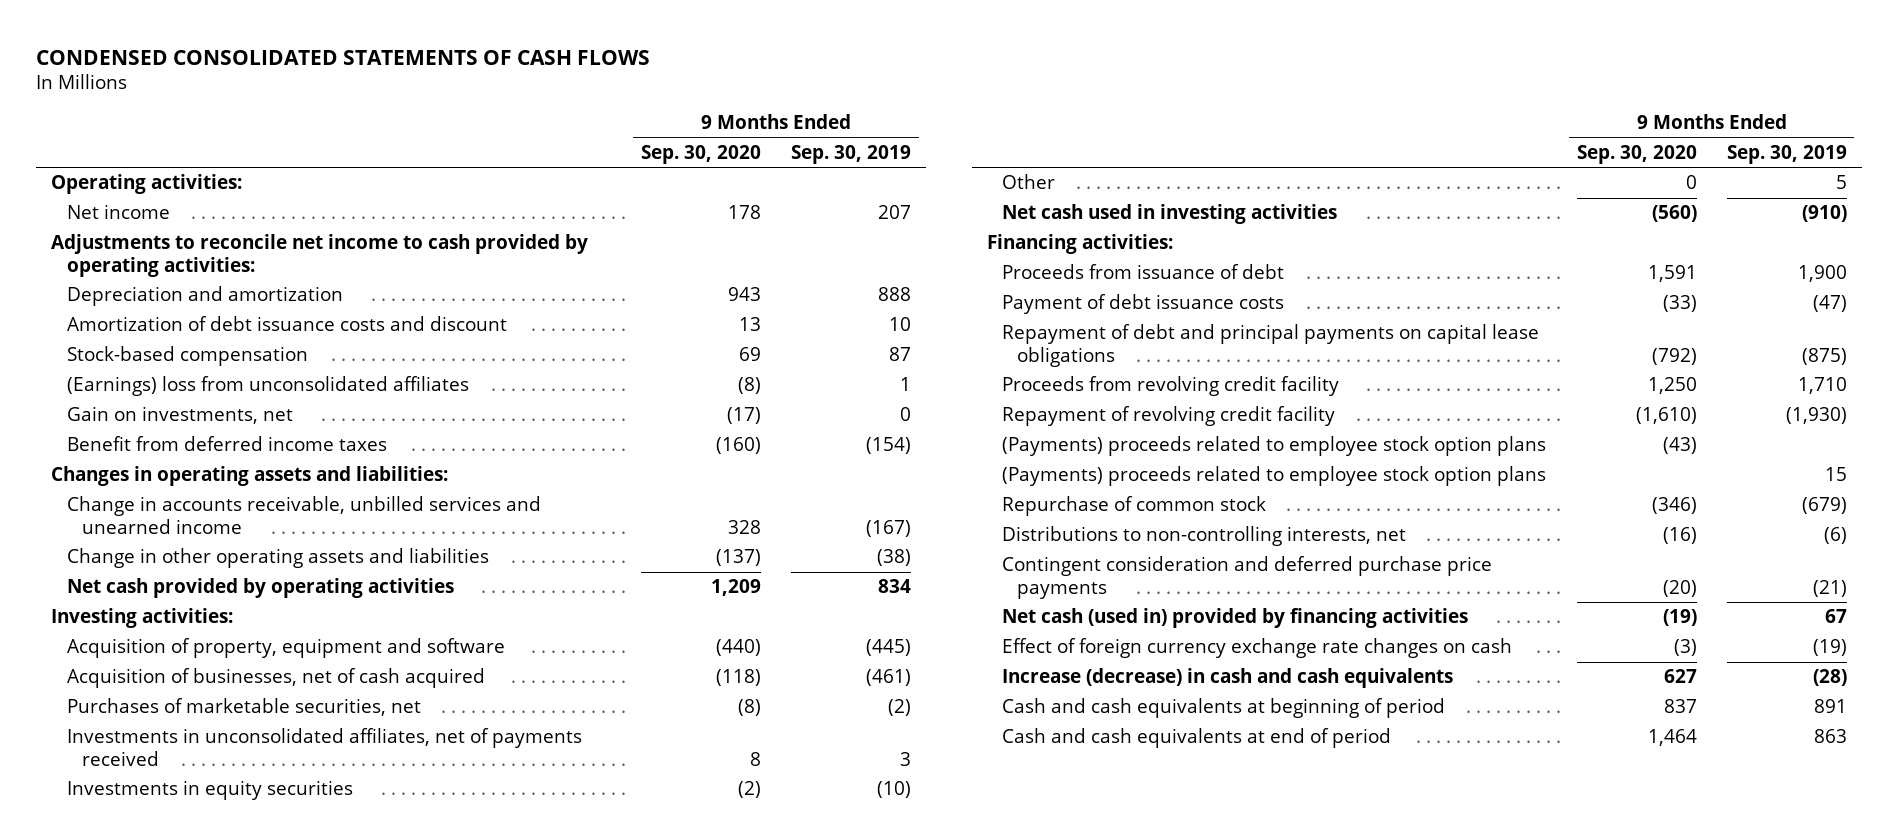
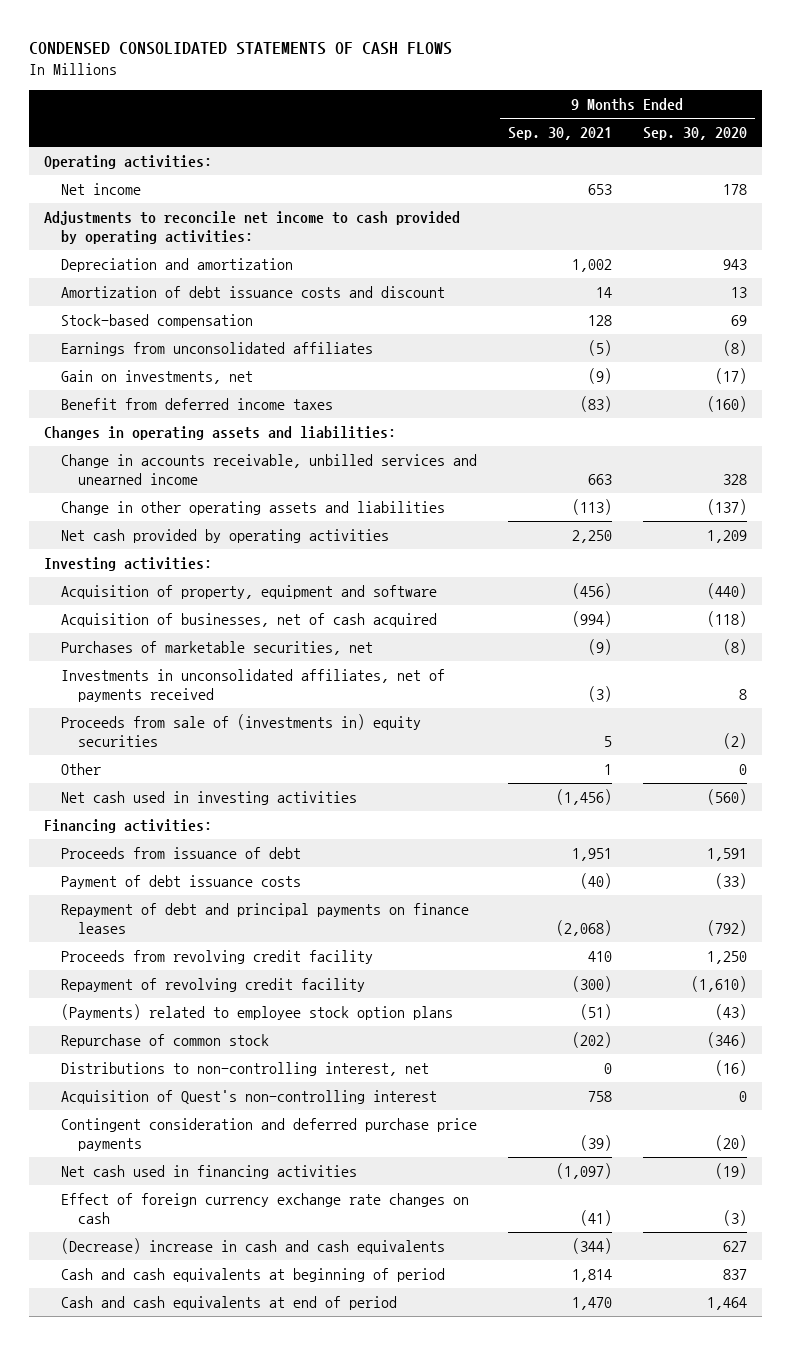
- | 9 Months Ended Sep. 30, 2020 | 9 Months Ended Sep. 30, 2019
+ | 9 Months Ended Sep. 30, 2021 | 9 Months Ended Sep. 30, 2020
- (Earnings) loss from unconsolidated affiliates | (8) | 1
+ Earnings from unconsolidated affiliates | (5) | (8)
- Investments in equity securities | (2) | (10)
+ Proceeds from sale of (investments in) equity securities | 5 | (2)
- Repayment of debt and principal payments on capital lease obligations | (792) | (875)
+ Repayment of debt and principal payments on finance leases | (2,068) | (792)
- (Payments) proceeds related to employee stock option plans | (43) |
- (Payments) proceeds related to employee stock option plans | | 15
+ (Payments) related to employee stock option plans | (51) | (43)
- Distributions to non-controlling interests, net | (16) | (6)
+ Distributions to non-controlling interest, net | 0 | (16)
+ Acquisition of Quest's non-controlling interest | 758 | 0
- Net cash (used in) provided by financing activities | (19) | 67
+ Net cash used in financing activities | (1,097) | (19)
- Increase (decrease) in cash and cash equivalents | 627 | (28)
+ (Decrease) increase in cash and cash equivalents | (344) | 627

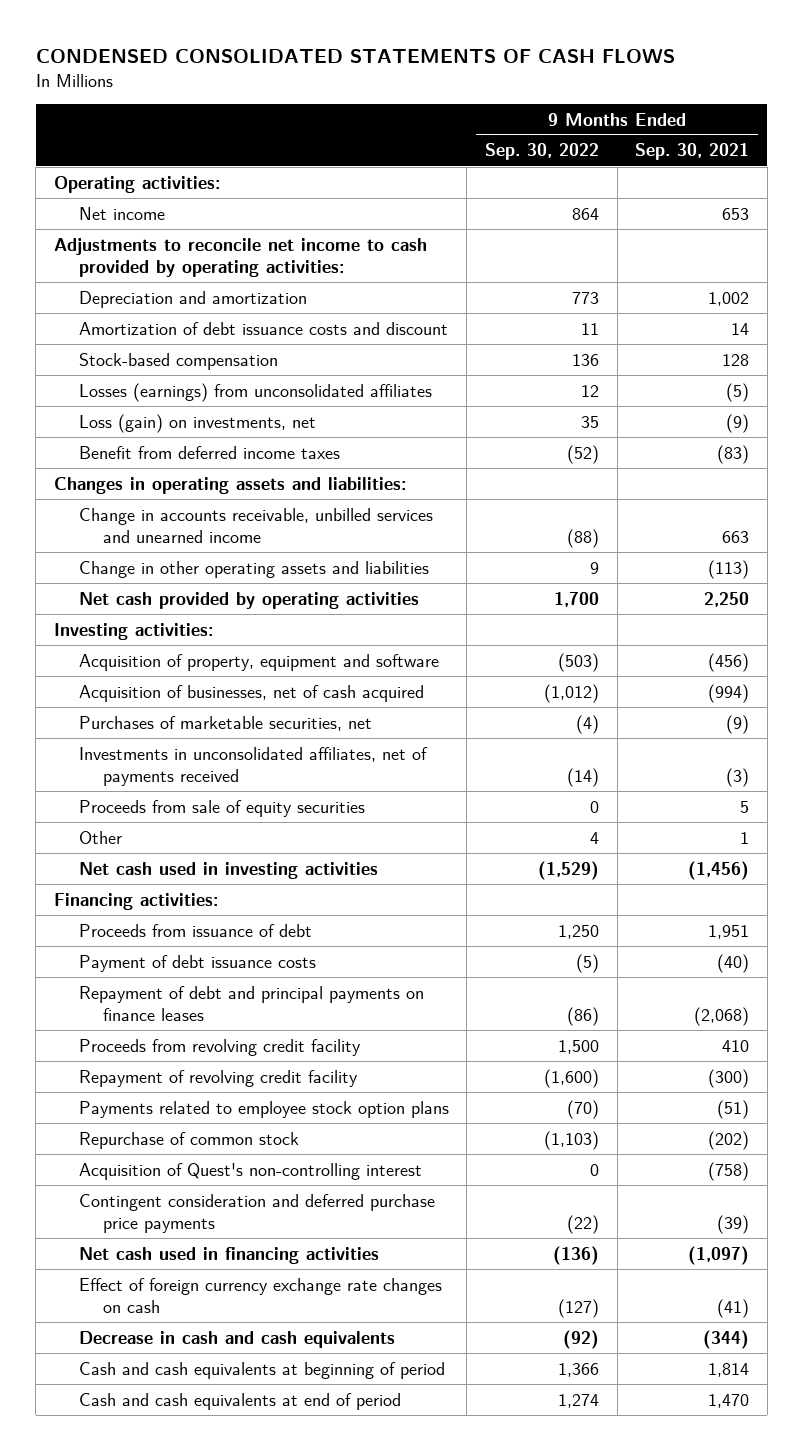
- | 9 Months Ended Sep. 30, 2021 | 9 Months Ended Sep. 30, 2020
+ | 9 Months Ended Sep. 30, 2022 | 9 Months Ended Sep. 30, 2021
- Earnings from unconsolidated affiliates | (5) | (8)
- Gain on investments, net | (9) | (17)
+ Losses (earnings) from unconsolidated affiliates | 12 | (5)
+ Loss (gain) on investments, net | 35 | (9)
- Proceeds from sale of (investments in) equity securities | 5 | (2)
+ Proceeds from sale of equity securities | 0 | 5
- (Payments) related to employee stock option plans | (51) | (43)
+ Payments related to employee stock option plans | (70) | (51)
- Distributions to non-controlling interest, net | 0 | (16)
- Acquisition of Quest's non-controlling interest | 758 | 0
+ Acquisition of Quest's non-controlling interest | 0 | (758)
- (Decrease) increase in cash and cash equivalents | (344) | 627
+ Decrease in cash and cash equivalents | (92) | (344)

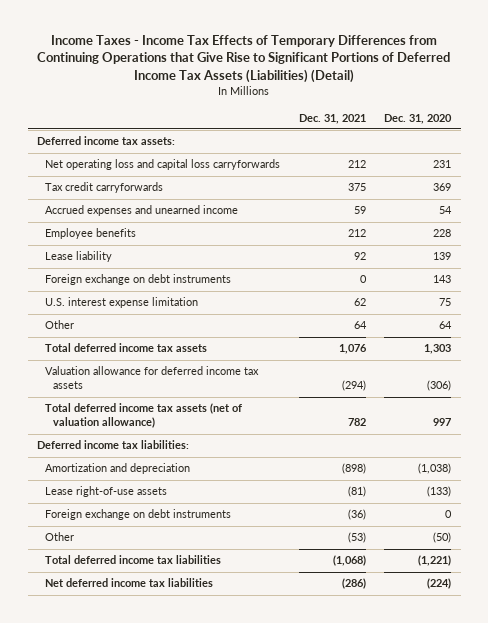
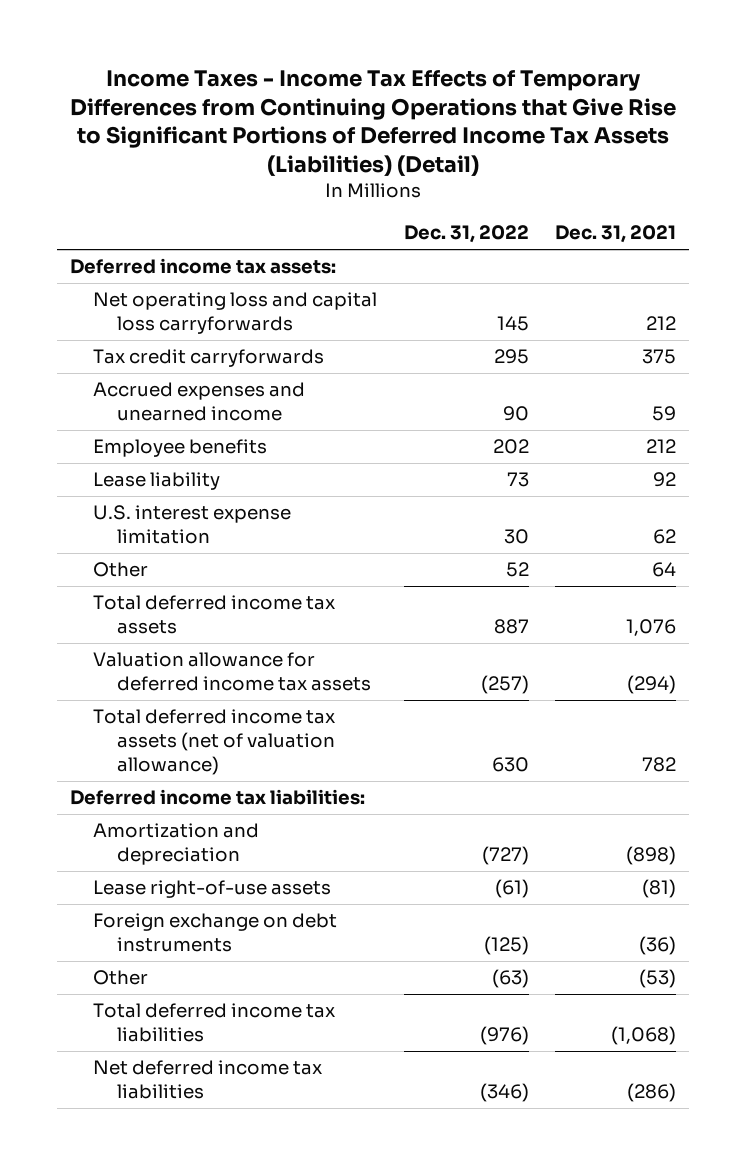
- | Dec. 31, 2021 | Dec. 31, 2020
+ | Dec. 31, 2022 | Dec. 31, 2021
- Foreign exchange on debt instruments | 0 | 143

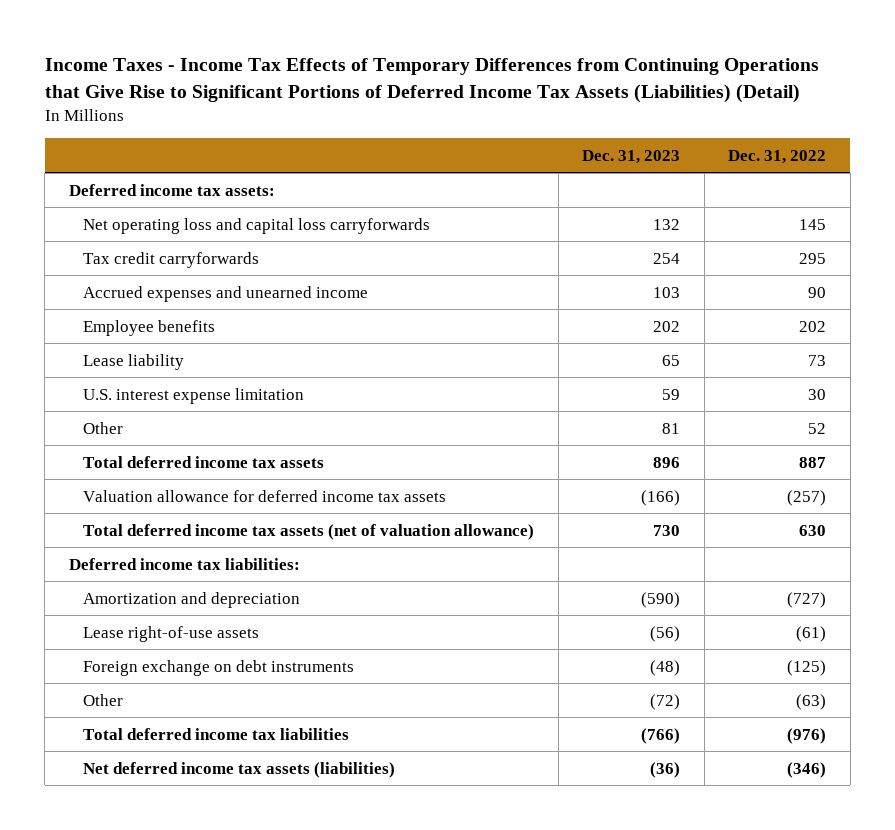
- | Dec. 31, 2022 | Dec. 31, 2021
+ | Dec. 31, 2023 | Dec. 31, 2022
- Net deferred income tax liabilities | (346) | (286)
+ Net deferred income tax assets (liabilities) | (36) | (346)

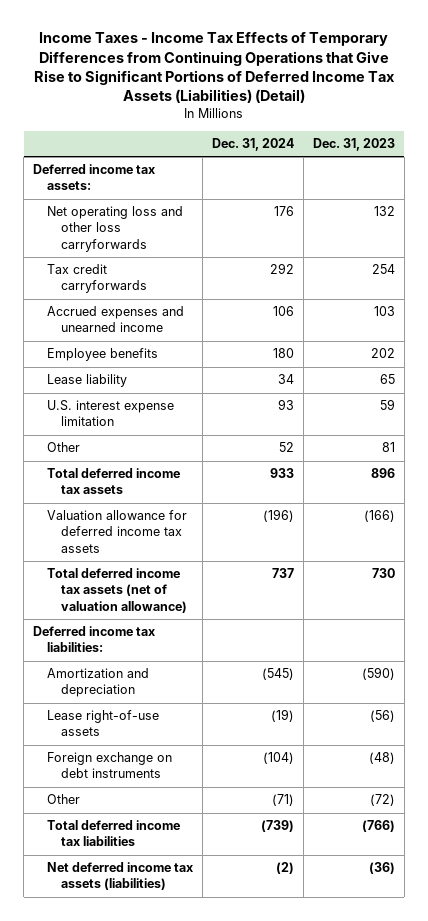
- | Dec. 31, 2023 | Dec. 31, 2022
+ | Dec. 31, 2024 | Dec. 31, 2023
- Net operating loss and capital loss carryforwards | 132 | 145
+ Net operating loss and other loss carryforwards | 176 | 132

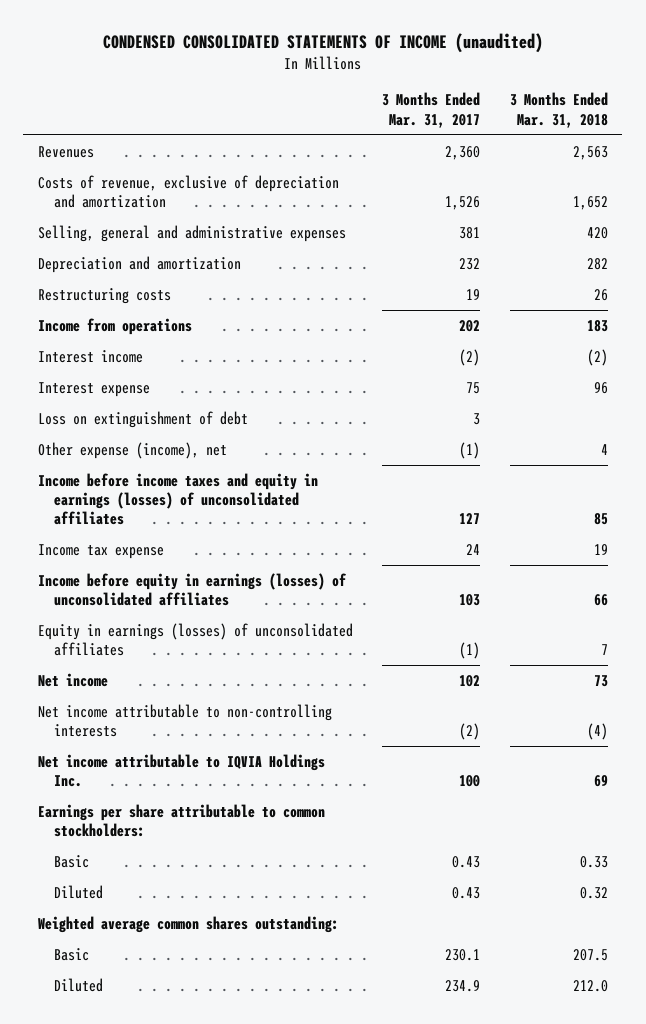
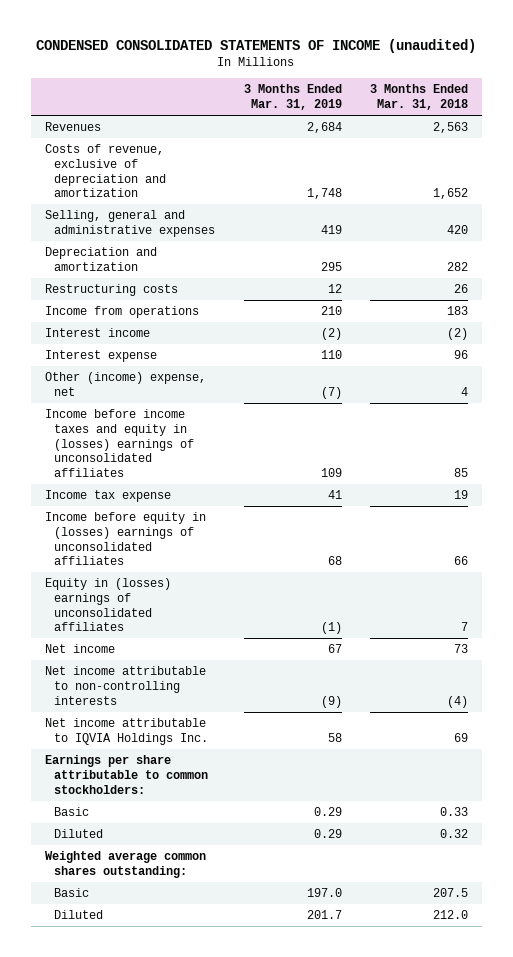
- | 3 Months Ended Mar. 31, 2017 | 3 Months Ended Mar. 31, 2018
+ | 3 Months Ended Mar. 31, 2019 | 3 Months Ended Mar. 31, 2018
- Loss on extinguishment of debt | 3 |
- Other expense (income), net | (1) | 4
- Income before income taxes and equity in earnings (losses) of unconsolidated affiliates | 127 | 85
+ Other (income) expense, net | (7) | 4
+ Income before income taxes and equity in (losses) earnings of unconsolidated affiliates | 109 | 85
- Income before equity in earnings (losses) of unconsolidated affiliates | 103 | 66
- Equity in earnings (losses) of unconsolidated affiliates | (1) | 7
+ Income before equity in (losses) earnings of unconsolidated affiliates | 68 | 66
+ Equity in (losses) earnings of unconsolidated affiliates | (1) | 7

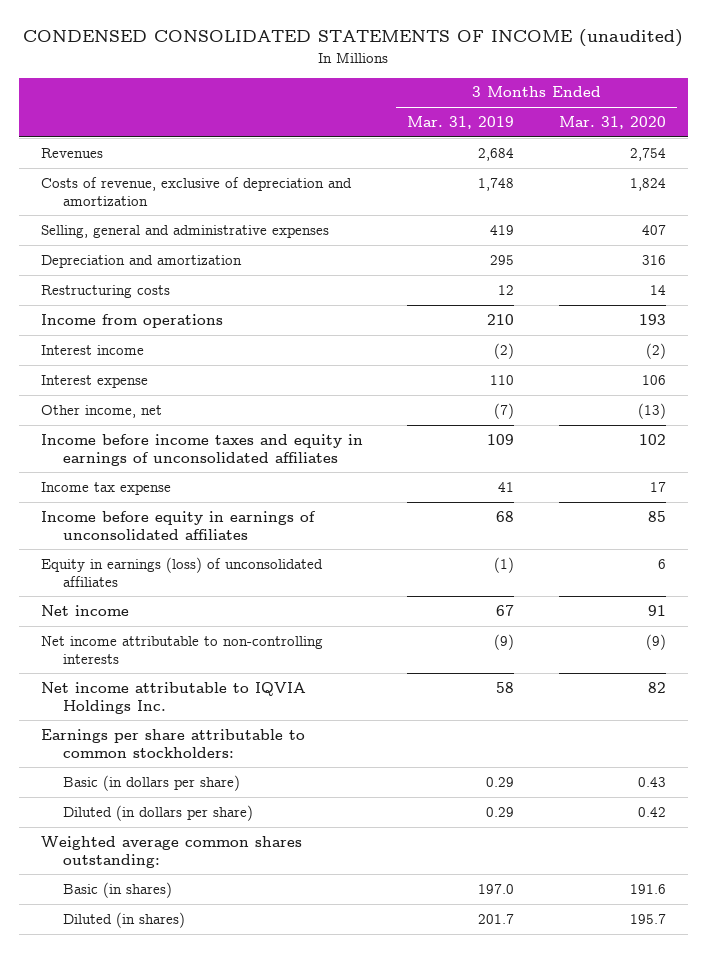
- | 3 Months Ended Mar. 31, 2019 | 3 Months Ended Mar. 31, 2018
+ | 3 Months Ended Mar. 31, 2019 | 3 Months Ended Mar. 31, 2020
- Other (income) expense, net | (7) | 4
- Income before income taxes and equity in (losses) earnings of unconsolidated affiliates | 109 | 85
+ Other income, net | (7) | (13)
+ Income before income taxes and equity in earnings of unconsolidated affiliates | 109 | 102
- Income before equity in (losses) earnings of unconsolidated affiliates | 68 | 66
- Equity in (losses) earnings of unconsolidated affiliates | (1) | 7
+ Income before equity in earnings of unconsolidated affiliates | 68 | 85
+ Equity in earnings (loss) of unconsolidated affiliates | (1) | 6
- Basic | 0.29 | 0.33
- Diluted | 0.29 | 0.32
+ Basic (in dollars per share) | 0.29 | 0.43
+ Diluted (in dollars per share) | 0.29 | 0.42
- Basic | 197.0 | 207.5
- Diluted | 201.7 | 212.0
+ Basic (in shares) | 197.0 | 191.6
+ Diluted (in shares) | 201.7 | 195.7

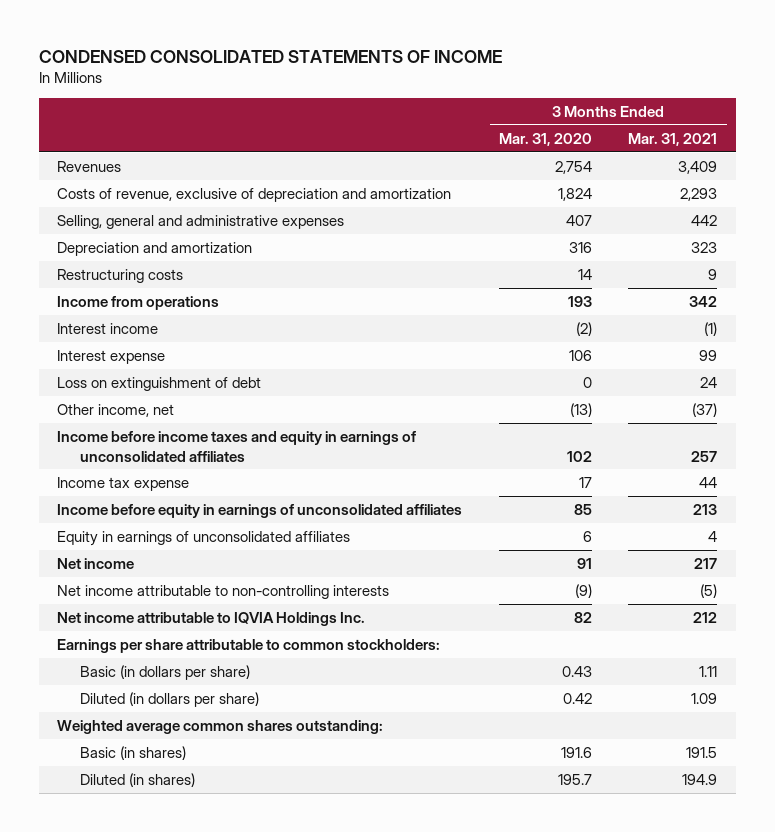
- CONDENSED CONSOLIDATED STATEMENTS OF INCOME (unaudited)
+ CONDENSED CONSOLIDATED STATEMENTS OF INCOME
- | 3 Months Ended Mar. 31, 2019 | 3 Months Ended Mar. 31, 2020
+ | 3 Months Ended Mar. 31, 2020 | 3 Months Ended Mar. 31, 2021
+ Loss on extinguishment of debt | 0 | 24
- Equity in earnings (loss) of unconsolidated affiliates | (1) | 6
+ Equity in earnings of unconsolidated affiliates | 6 | 4

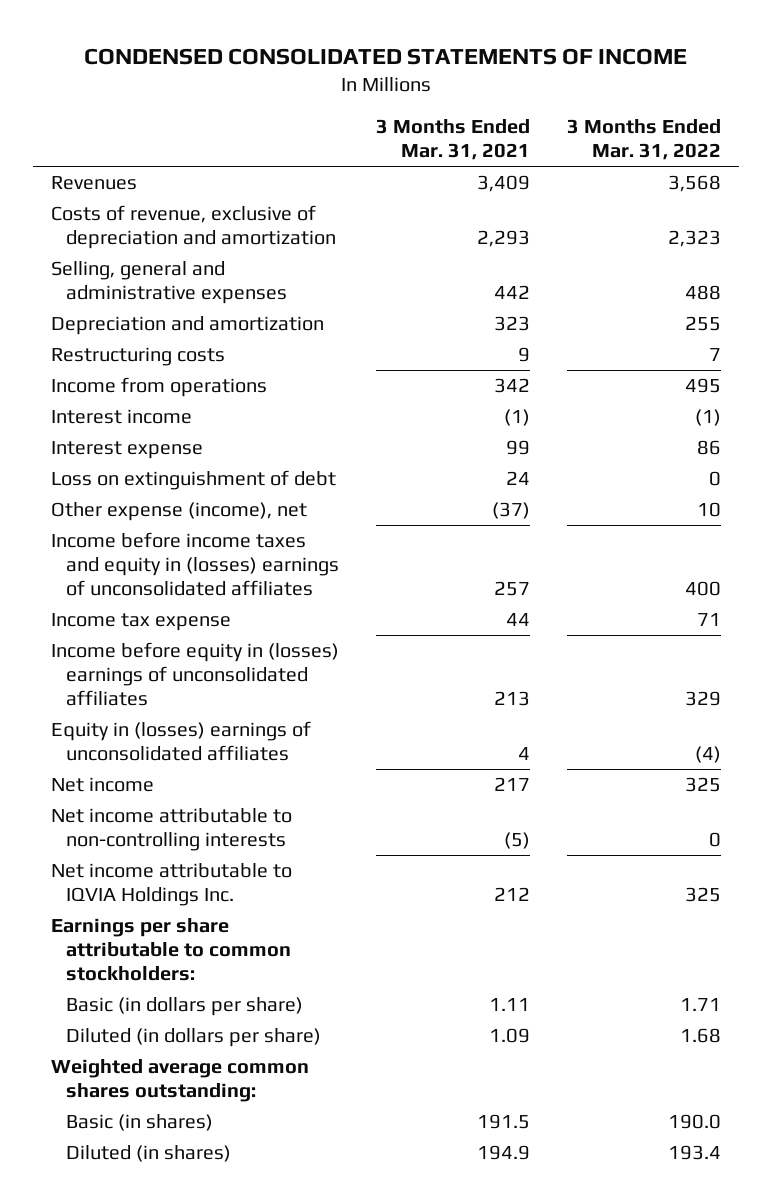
- | 3 Months Ended Mar. 31, 2020 | 3 Months Ended Mar. 31, 2021
+ | 3 Months Ended Mar. 31, 2021 | 3 Months Ended Mar. 31, 2022
- Other income, net | (13) | (37)
- Income before income taxes and equity in earnings of unconsolidated affiliates | 102 | 257
+ Other expense (income), net | (37) | 10
+ Income before income taxes and equity in (losses) earnings of unconsolidated affiliates | 257 | 400
- Income before equity in earnings of unconsolidated affiliates | 85 | 213
- Equity in earnings of unconsolidated affiliates | 6 | 4
+ Income before equity in (losses) earnings of unconsolidated affiliates | 213 | 329
+ Equity in (losses) earnings of unconsolidated affiliates | 4 | (4)

